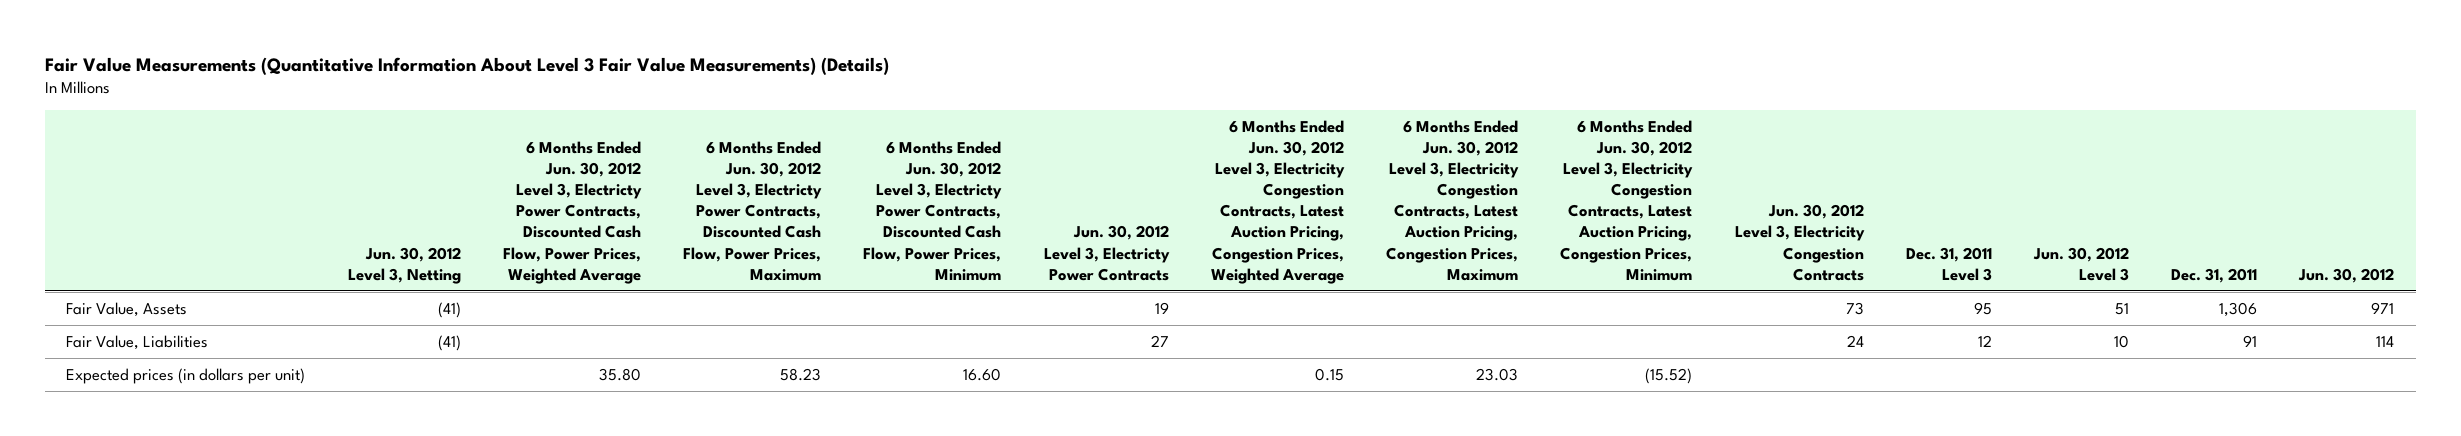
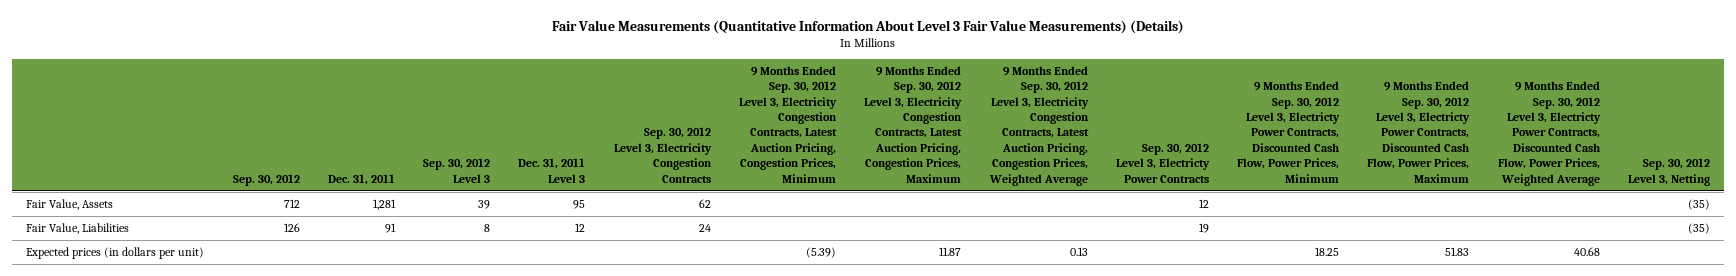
- | Jun. 30, 2012 Level 3, Netting | 6 Months Ended Jun. 30, 2012 Level 3, Electricty Power Contracts, Discounted Cash Flow, Power Prices, Weighted Average | 6 Months Ended Jun. 30, 2012 Level 3, Electricty Power Contracts, Discounted Cash Flow, Power Prices, Maximum | 6 Months Ended Jun. 30, 2012 Level 3, Electricty Power Contracts, Discounted Cash Flow, Power Prices, Minimum | Jun. 30, 2012 Level 3, Electricty Power Contracts | 6 Months Ended Jun. 30, 2012 Level 3, Electricity Congestion Contracts, Latest Auction Pricing, Congestion Prices, Weighted Average | 6 Months Ended Jun. 30, 2012 Level 3, Electricity Congestion Contracts, Latest Auction Pricing, Congestion Prices, Maximum | 6 Months Ended Jun. 30, 2012 Level 3, Electricity Congestion Contracts, Latest Auction Pricing, Congestion Prices, Minimum | Jun. 30, 2012 Level 3, Electricity Congestion Contracts | Dec. 31, 2011 Level 3 | Jun. 30, 2012 Level 3 | Dec. 31, 2011 | Jun. 30, 2012
+ | Sep. 30, 2012 | Dec. 31, 2011 | Sep. 30, 2012 Level 3 | Dec. 31, 2011 Level 3 | Sep. 30, 2012 Level 3, Electricity Congestion Contracts | 9 Months Ended Sep. 30, 2012 Level 3, Electricity Congestion Contracts, Latest Auction Pricing, Congestion Prices, Minimum | 9 Months Ended Sep. 30, 2012 Level 3, Electricity Congestion Contracts, Latest Auction Pricing, Congestion Prices, Maximum | 9 Months Ended Sep. 30, 2012 Level 3, Electricity Congestion Contracts, Latest Auction Pricing, Congestion Prices, Weighted Average | Sep. 30, 2012 Level 3, Electricty Power Contracts | 9 Months Ended Sep. 30, 2012 Level 3, Electricty Power Contracts, Discounted Cash Flow, Power Prices, Minimum | 9 Months Ended Sep. 30, 2012 Level 3, Electricty Power Contracts, Discounted Cash Flow, Power Prices, Maximum | 9 Months Ended Sep. 30, 2012 Level 3, Electricty Power Contracts, Discounted Cash Flow, Power Prices, Weighted Average | Sep. 30, 2012 Level 3, Netting
- Fair Value, Assets | (41) | | | | 19 | | | | 73 | 95 | 51 | 1,306 | 971
+ Fair Value, Assets | 712 | 1,281 | 39 | 95 | 62 | | | | 12 | | | | (35)

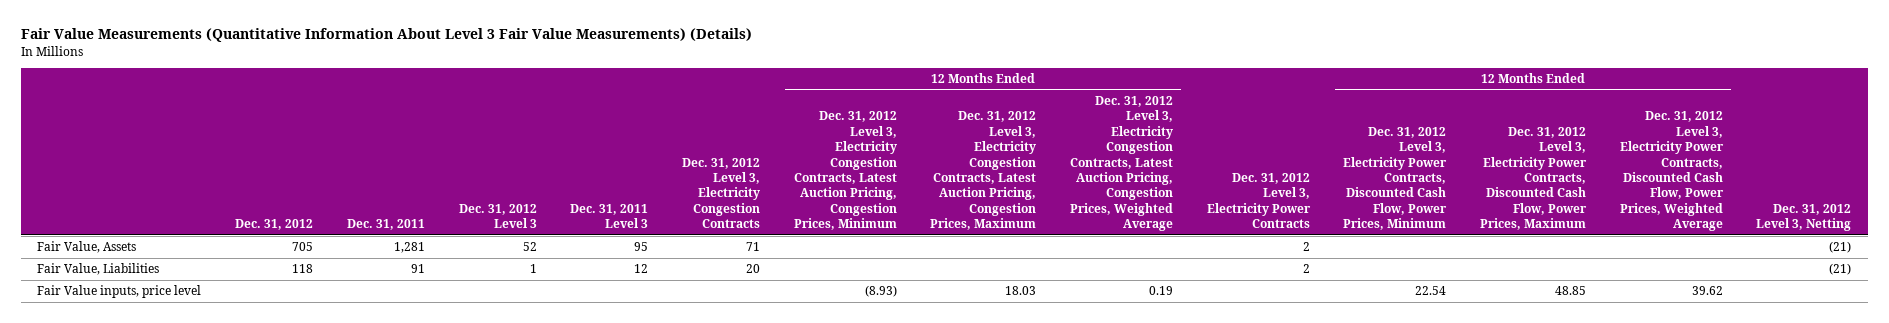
- | Sep. 30, 2012 | Dec. 31, 2011 | Sep. 30, 2012 Level 3 | Dec. 31, 2011 Level 3 | Sep. 30, 2012 Level 3, Electricity Congestion Contracts | 9 Months Ended Sep. 30, 2012 Level 3, Electricity Congestion Contracts, Latest Auction Pricing, Congestion Prices, Minimum | 9 Months Ended Sep. 30, 2012 Level 3, Electricity Congestion Contracts, Latest Auction Pricing, Congestion Prices, Maximum | 9 Months Ended Sep. 30, 2012 Level 3, Electricity Congestion Contracts, Latest Auction Pricing, Congestion Prices, Weighted Average | Sep. 30, 2012 Level 3, Electricty Power Contracts | 9 Months Ended Sep. 30, 2012 Level 3, Electricty Power Contracts, Discounted Cash Flow, Power Prices, Minimum | 9 Months Ended Sep. 30, 2012 Level 3, Electricty Power Contracts, Discounted Cash Flow, Power Prices, Maximum | 9 Months Ended Sep. 30, 2012 Level 3, Electricty Power Contracts, Discounted Cash Flow, Power Prices, Weighted Average | Sep. 30, 2012 Level 3, Netting
+ | Dec. 31, 2012 | Dec. 31, 2011 | Dec. 31, 2012 Level 3 | Dec. 31, 2011 Level 3 | Dec. 31, 2012 Level 3, Electricity Congestion Contracts | 12 Months Ended Dec. 31, 2012 Level 3, Electricity Congestion Contracts, Latest Auction Pricing, Congestion Prices, Minimum | 12 Months Ended Dec. 31, 2012 Level 3, Electricity Congestion Contracts, Latest Auction Pricing, Congestion Prices, Maximum | 12 Months Ended Dec. 31, 2012 Level 3, Electricity Congestion Contracts, Latest Auction Pricing, Congestion Prices, Weighted Average | Dec. 31, 2012 Level 3, Electricity Power Contracts | 12 Months Ended Dec. 31, 2012 Level 3, Electricity Power Contracts, Discounted Cash Flow, Power Prices, Minimum | 12 Months Ended Dec. 31, 2012 Level 3, Electricity Power Contracts, Discounted Cash Flow, Power Prices, Maximum | 12 Months Ended Dec. 31, 2012 Level 3, Electricity Power Contracts, Discounted Cash Flow, Power Prices, Weighted Average | Dec. 31, 2012 Level 3, Netting
- Expected prices (in dollars per unit) | | | | | | (5.39) | 11.87 | 0.13 | | 18.25 | 51.83 | 40.68 |
+ Fair Value inputs, price level | | | | | | (8.93) | 18.03 | 0.19 | | 22.54 | 48.85 | 39.62 |

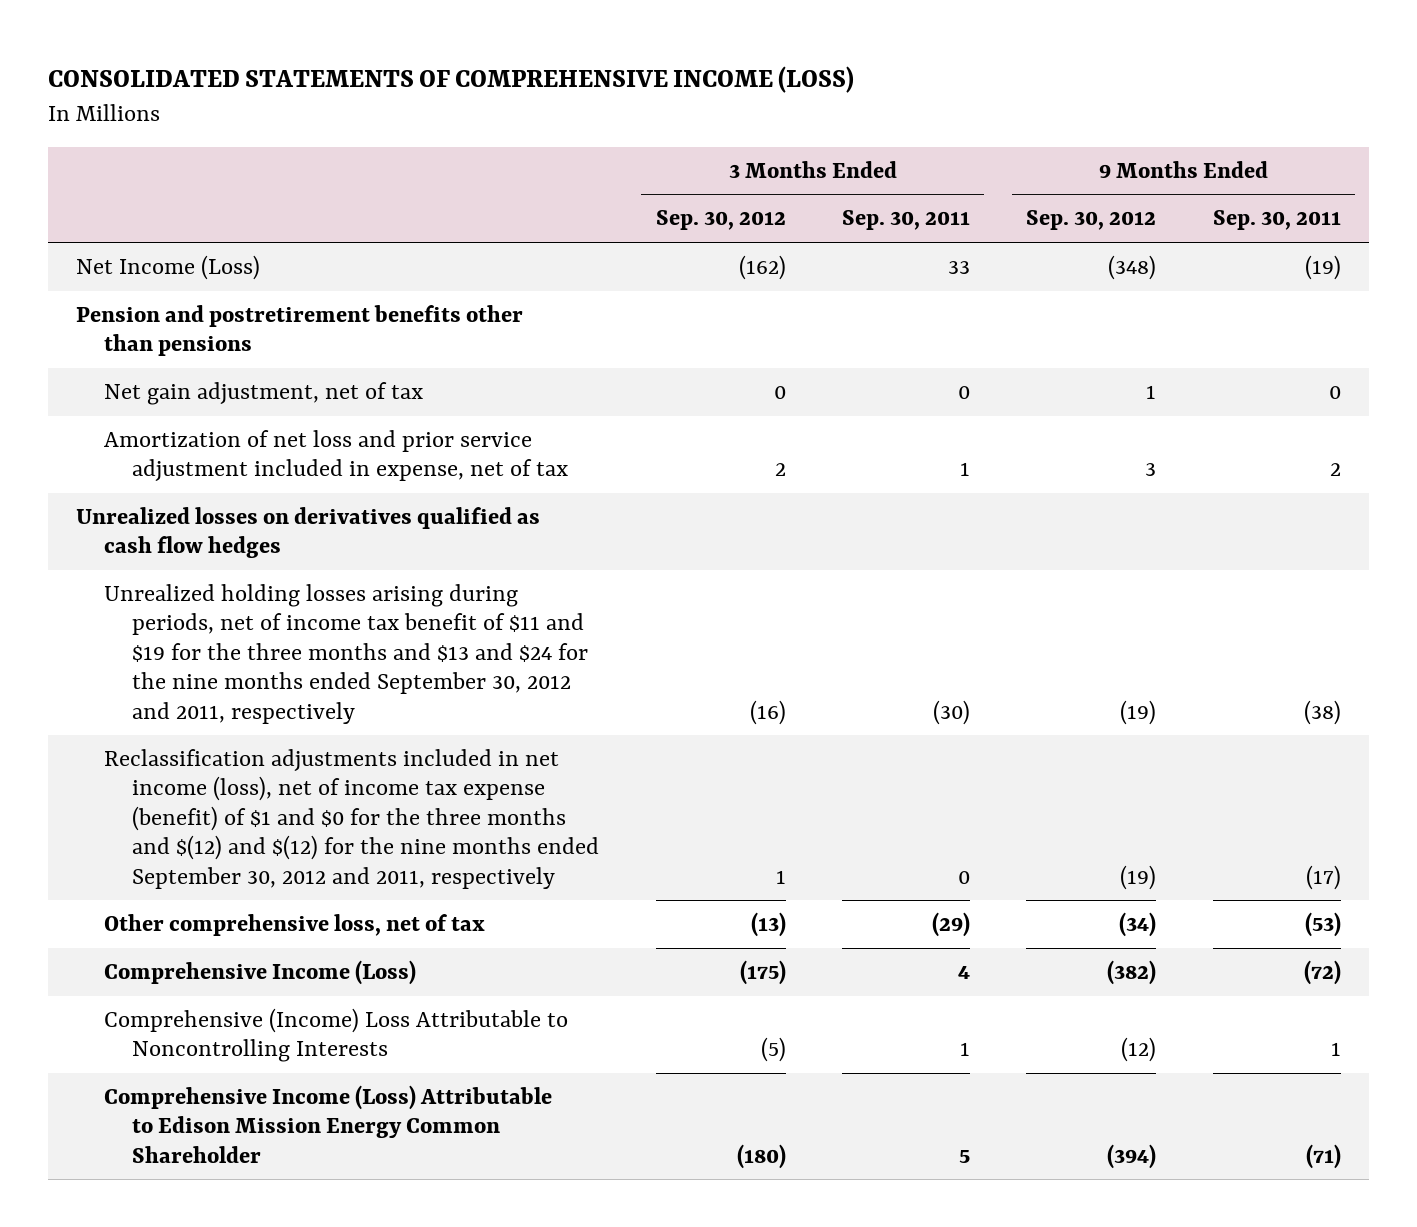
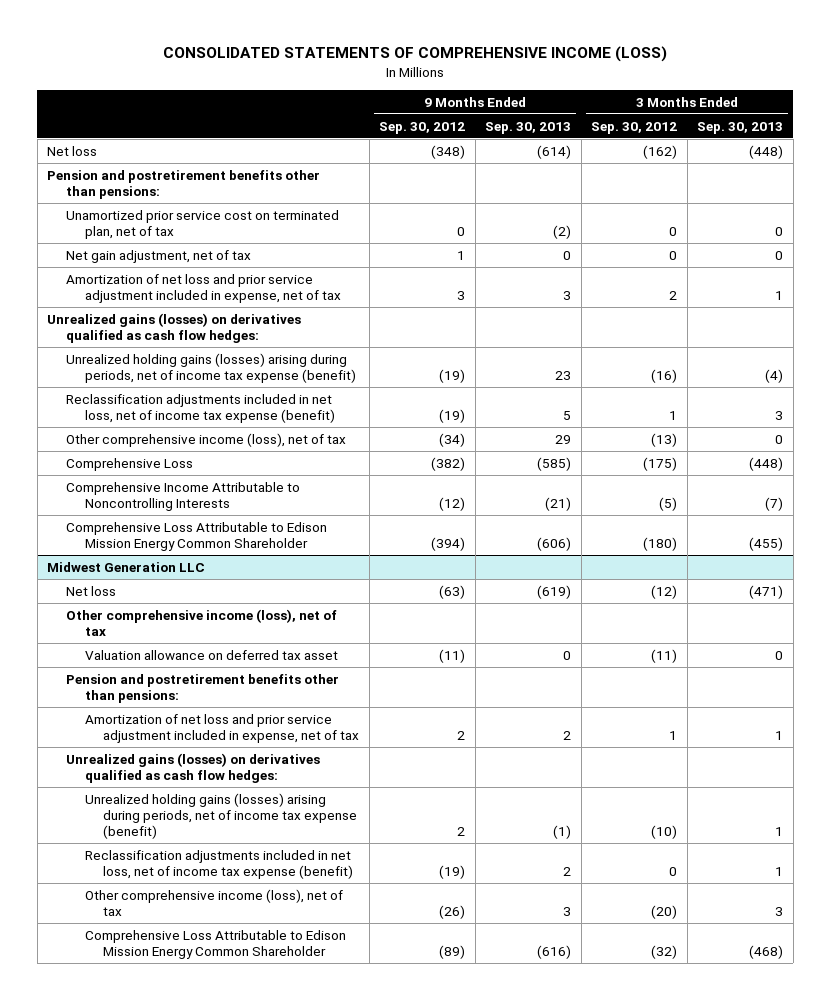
- | 3 Months Ended Sep. 30, 2012 | 3 Months Ended Sep. 30, 2011 | 9 Months Ended Sep. 30, 2012 | 9 Months Ended Sep. 30, 2011
+ | 9 Months Ended Sep. 30, 2012 | 9 Months Ended Sep. 30, 2013 | 3 Months Ended Sep. 30, 2012 | 3 Months Ended Sep. 30, 2013
- Net Income (Loss) | (162) | 33 | (348) | (19)
- Pension and postretirement benefits other than pensions
+ Net loss | (348) | (614) | (162) | (448)
+ Pension and postretirement benefits other than pensions:
+ Unamortized prior service cost on terminated plan, net of tax | 0 | (2) | 0 | 0
- Unrealized losses on derivatives qualified as cash flow hedges
- Unrealized holding losses arising during periods, net of income tax benefit of $11 and $19 for the three months and $13 and $24 for the nine months ended September 30, 2012 and 2011, respectively | (16) | (30) | (19) | (38)
- Reclassification adjustments included in net income (loss), net of income tax expense (benefit) of $1 and $0 for the three months and $(12) and $(12) for the nine months ended September 30, 2012 and 2011, respectively | 1 | 0 | (19) | (17)
- Other comprehensive loss, net of tax | (13) | (29) | (34) | (53)
- Comprehensive Income (Loss) | (175) | 4 | (382) | (72)
- Comprehensive (Income) Loss Attributable to Noncontrolling Interests | (5) | 1 | (12) | 1
- Comprehensive Income (Loss) Attributable to Edison Mission Energy Common Shareholder | (180) | 5 | (394) | (71)
+ Unrealized gains (losses) on derivatives qualified as cash flow hedges:
+ Unrealized holding gains (losses) arising during periods, net of income tax expense (benefit) | (19) | 23 | (16) | (4)
+ Reclassification adjustments included in net loss, net of income tax expense (benefit) | (19) | 5 | 1 | 3
+ Other comprehensive income (loss), net of tax | (34) | 29 | (13) | 0
+ Comprehensive Loss | (382) | (585) | (175) | (448)
+ Comprehensive Income Attributable to Noncontrolling Interests | (12) | (21) | (5) | (7)
+ Comprehensive Loss Attributable to Edison Mission Energy Common Shareholder | (394) | (606) | (180) | (455)
+ Midwest Generation LLC
+ Net loss | (63) | (619) | (12) | (471)
+ Other comprehensive income (loss), net of tax
+ Valuation allowance on deferred tax asset | (11) | 0 | (11) | 0
+ Pension and postretirement benefits other than pensions:
+ Amortization of net loss and prior service adjustment included in expense, net of tax | 2 | 2 | 1 | 1
+ Unrealized gains (losses) on derivatives qualified as cash flow hedges:
+ Unrealized holding gains (losses) arising during periods, net of income tax expense (benefit) | 2 | (1) | (10) | 1
+ Reclassification adjustments included in net loss, net of income tax expense (benefit) | (19) | 2 | 0 | 1
+ Other comprehensive income (loss), net of tax | (26) | 3 | (20) | 3
+ Comprehensive Loss Attributable to Edison Mission Energy Common Shareholder | (89) | (616) | (32) | (468)

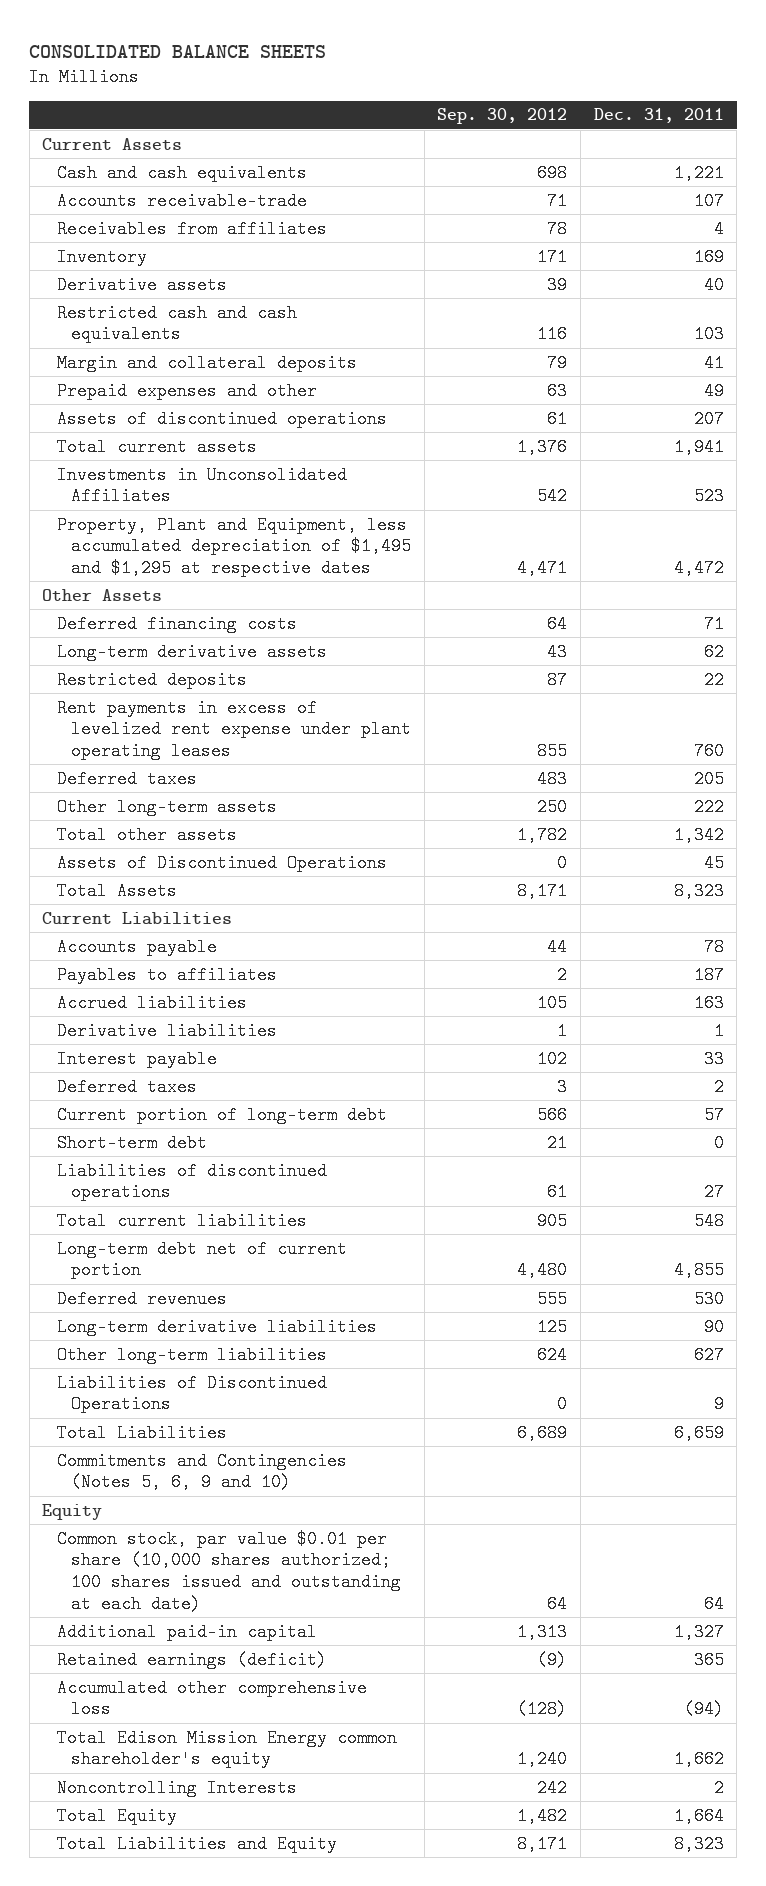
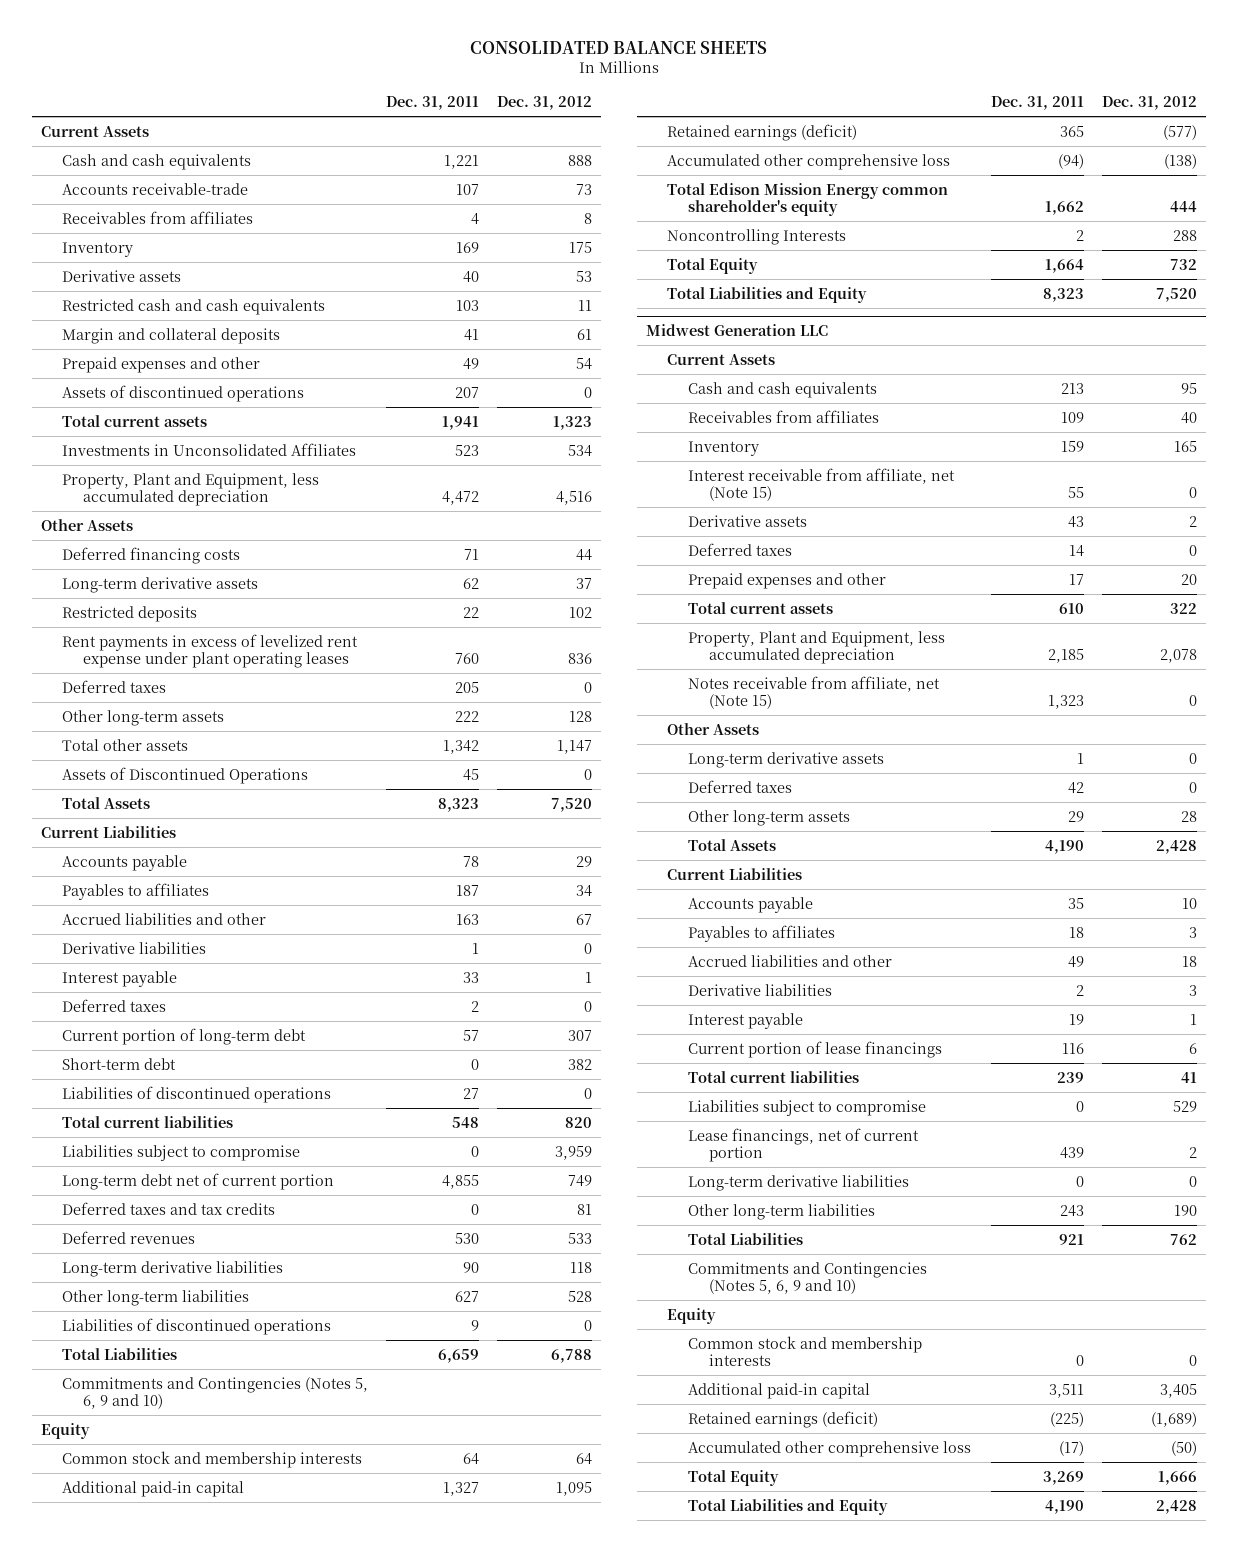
- | Sep. 30, 2012 | Dec. 31, 2011
+ | Dec. 31, 2011 | Dec. 31, 2012
- Property, Plant and Equipment, less accumulated depreciation of $1,495 and $1,295 at respective dates | 4,471 | 4,472
+ Property, Plant and Equipment, less accumulated depreciation | 4,472 | 4,516
- Accrued liabilities | 105 | 163
+ Accrued liabilities and other | 163 | 67
+ Liabilities subject to compromise | 0 | 3,959
+ Deferred taxes and tax credits | 0 | 81
- Liabilities of Discontinued Operations | 0 | 9
+ Liabilities of discontinued operations | 9 | 0
- Common stock, par value $0.01 per share (10,000 shares authorized; 100 shares issued and outstanding at each date) | 64 | 64
+ Common stock and membership interests | 64 | 64
+ Midwest Generation LLC
+ Current Assets
+ Cash and cash equivalents | 213 | 95
+ Receivables from affiliates | 109 | 40
+ Inventory | 159 | 165
+ Interest receivable from affiliate, net (Note 15) | 55 | 0
+ Derivative assets | 43 | 2
+ Deferred taxes | 14 | 0
+ Prepaid expenses and other | 17 | 20
+ Total current assets | 610 | 322
+ Property, Plant and Equipment, less accumulated depreciation | 2,185 | 2,078
+ Notes receivable from affiliate, net (Note 15) | 1,323 | 0
+ Other Assets
+ Long-term derivative assets | 1 | 0
+ Deferred taxes | 42 | 0
+ Other long-term assets | 29 | 28
+ Total Assets | 4,190 | 2,428
+ Current Liabilities
+ Accounts payable | 35 | 10
+ Payables to affiliates | 18 | 3
+ Accrued liabilities and other | 49 | 18
+ Derivative liabilities | 2 | 3
+ Interest payable | 19 | 1
+ Current portion of lease financings | 116 | 6
+ Total current liabilities | 239 | 41
+ Liabilities subject to compromise | 0 | 529
+ Lease financings, net of current portion | 439 | 2
+ Long-term derivative liabilities | 0 | 0
+ Other long-term liabilities | 243 | 190
+ Total Liabilities | 921 | 762
+ Commitments and Contingencies (Notes 5, 6, 9 and 10)
+ Equity
+ Common stock and membership interests | 0 | 0
+ Additional paid-in capital | 3,511 | 3,405
+ Retained earnings (deficit) | (225) | (1,689)
+ Accumulated other comprehensive loss | (17) | (50)
+ Total Equity | 3,269 | 1,666
+ Total Liabilities and Equity | 4,190 | 2,428

